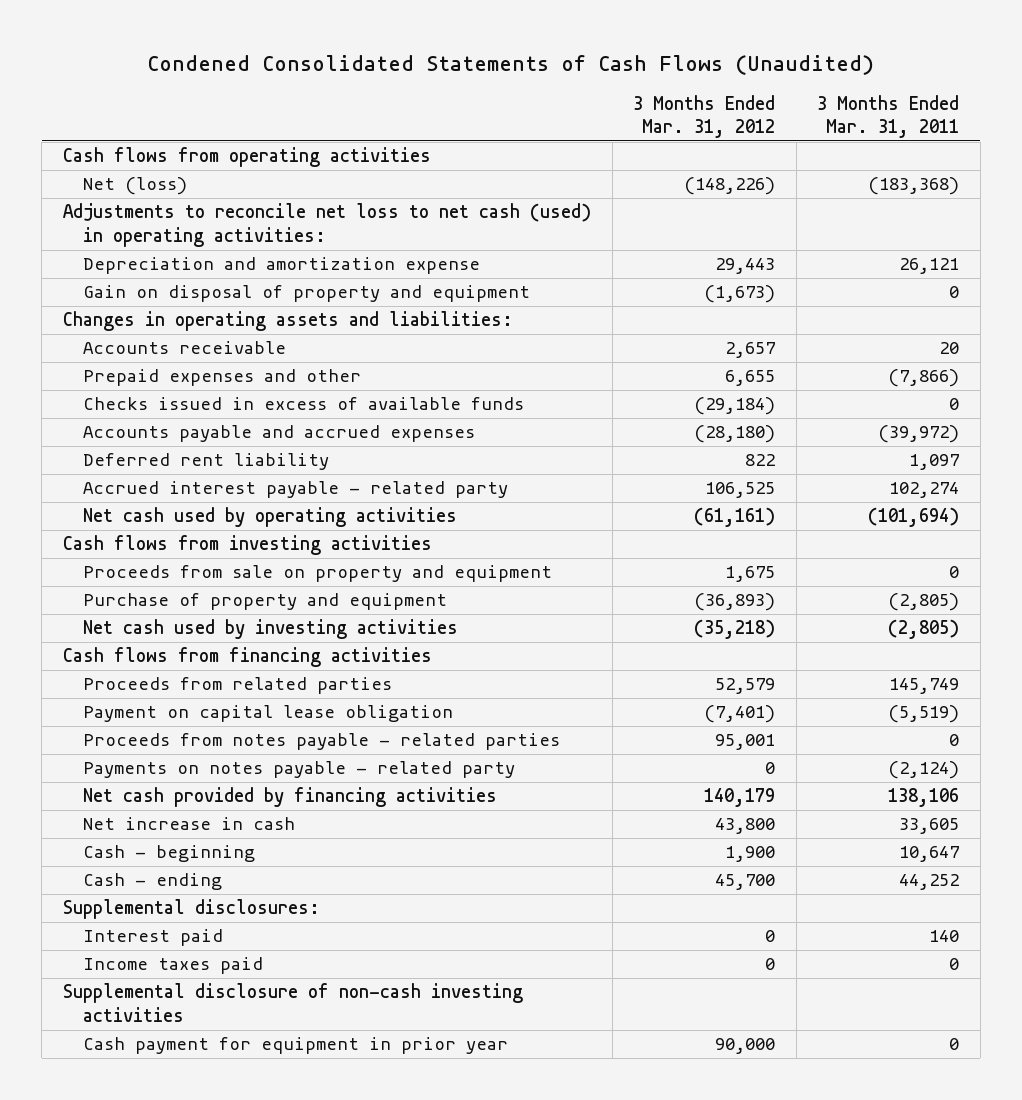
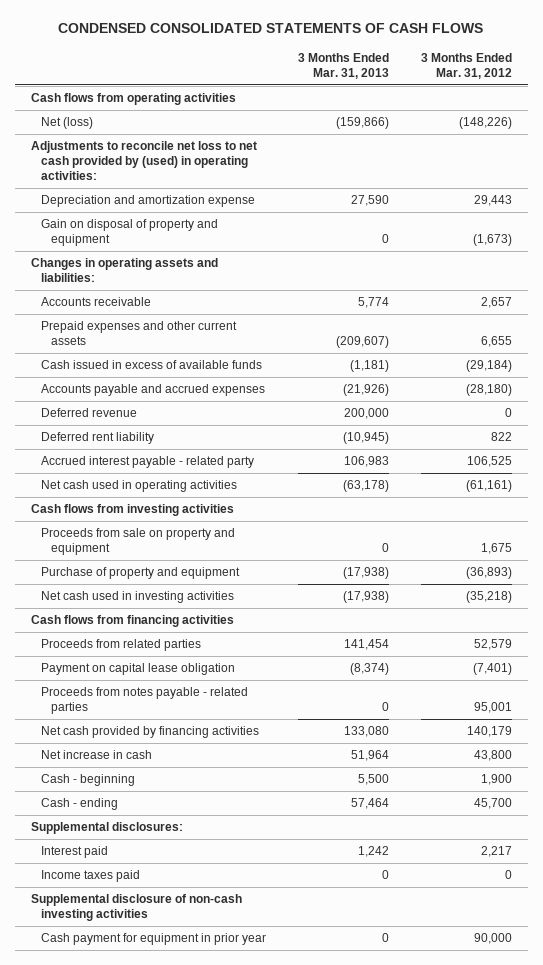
- Condened Consolidated Statements of Cash Flows (Unaudited)
+ CONDENSED CONSOLIDATED STATEMENTS OF CASH FLOWS
- | 3 Months Ended Mar. 31, 2012 | 3 Months Ended Mar. 31, 2011
+ | 3 Months Ended Mar. 31, 2013 | 3 Months Ended Mar. 31, 2012
- Adjustments to reconcile net loss to net cash (used) in operating activities:
+ Adjustments to reconcile net loss to net cash provided by (used) in operating activities:
- Prepaid expenses and other | 6,655 | (7,866)
- Checks issued in excess of available funds | (29,184) | 0
+ Prepaid expenses and other current assets | (209,607) | 6,655
+ Cash issued in excess of available funds | (1,181) | (29,184)
+ Deferred revenue | 200,000 | 0
- Net cash used by operating activities | (61,161) | (101,694)
+ Net cash used in operating activities | (63,178) | (61,161)
- Net cash used by investing activities | (35,218) | (2,805)
+ Net cash used in investing activities | (17,938) | (35,218)
- Payments on notes payable - related party | 0 | (2,124)
- Interest paid | 0 | 140
+ Interest paid | 1,242 | 2,217

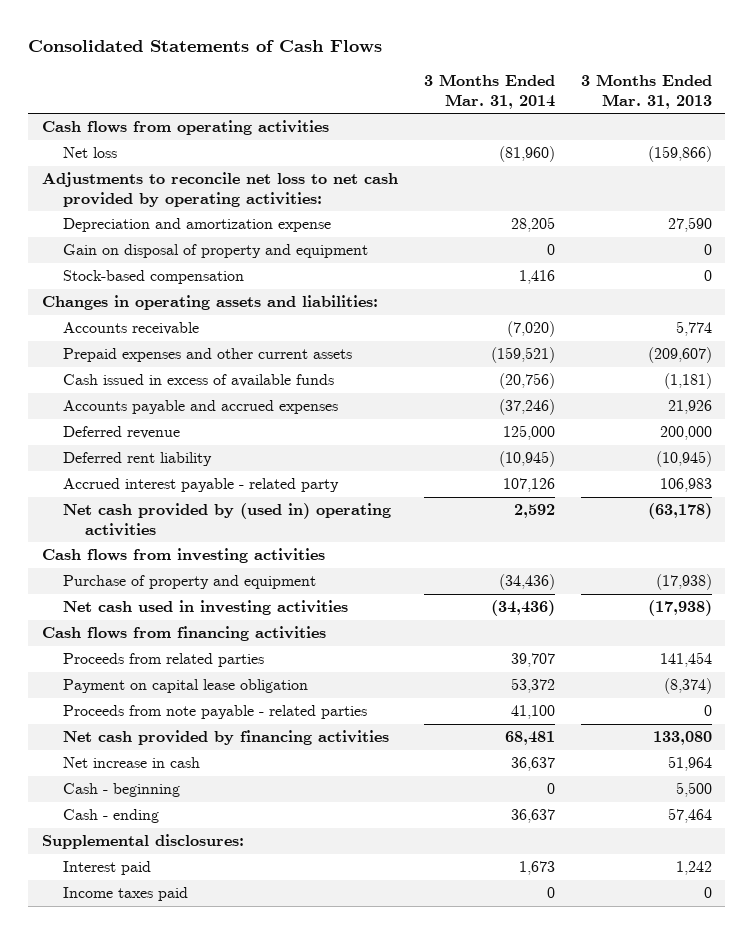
- CONDENSED CONSOLIDATED STATEMENTS OF CASH FLOWS
+ Consolidated Statements of Cash Flows
- | 3 Months Ended Mar. 31, 2013 | 3 Months Ended Mar. 31, 2012
+ | 3 Months Ended Mar. 31, 2014 | 3 Months Ended Mar. 31, 2013
- Net (loss) | (159,866) | (148,226)
- Adjustments to reconcile net loss to net cash provided by (used) in operating activities:
+ Net loss | (81,960) | (159,866)
+ Adjustments to reconcile net loss to net cash provided by operating activities:
+ Stock-based compensation | 1,416 | 0
- Accounts payable and accrued expenses | (21,926) | (28,180)
+ Accounts payable and accrued expenses | (37,246) | 21,926
- Net cash used in operating activities | (63,178) | (61,161)
+ Net cash provided by (used in) operating activities | 2,592 | (63,178)
- Proceeds from sale on property and equipment | 0 | 1,675
- Proceeds from notes payable - related parties | 0 | 95,001
+ Proceeds from note payable - related parties | 41,100 | 0
- Supplemental disclosure of non-cash investing activities
- Cash payment for equipment in prior year | 0 | 90,000

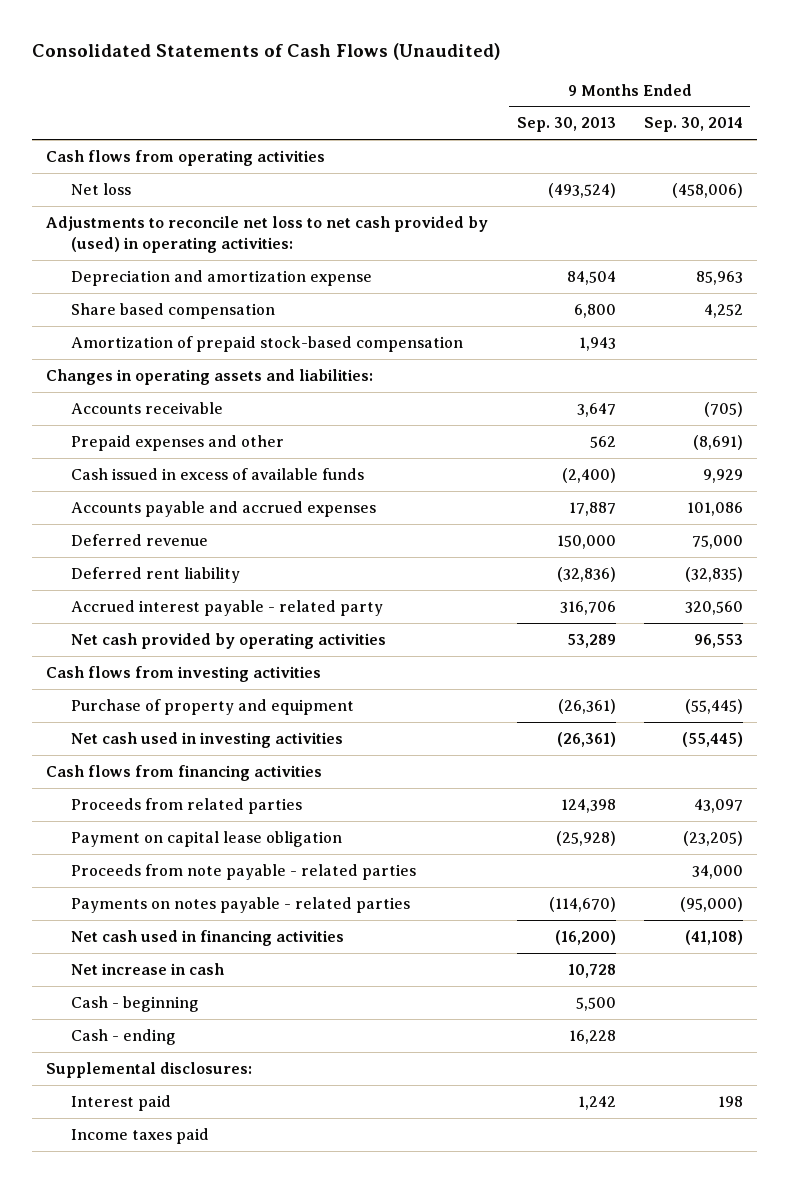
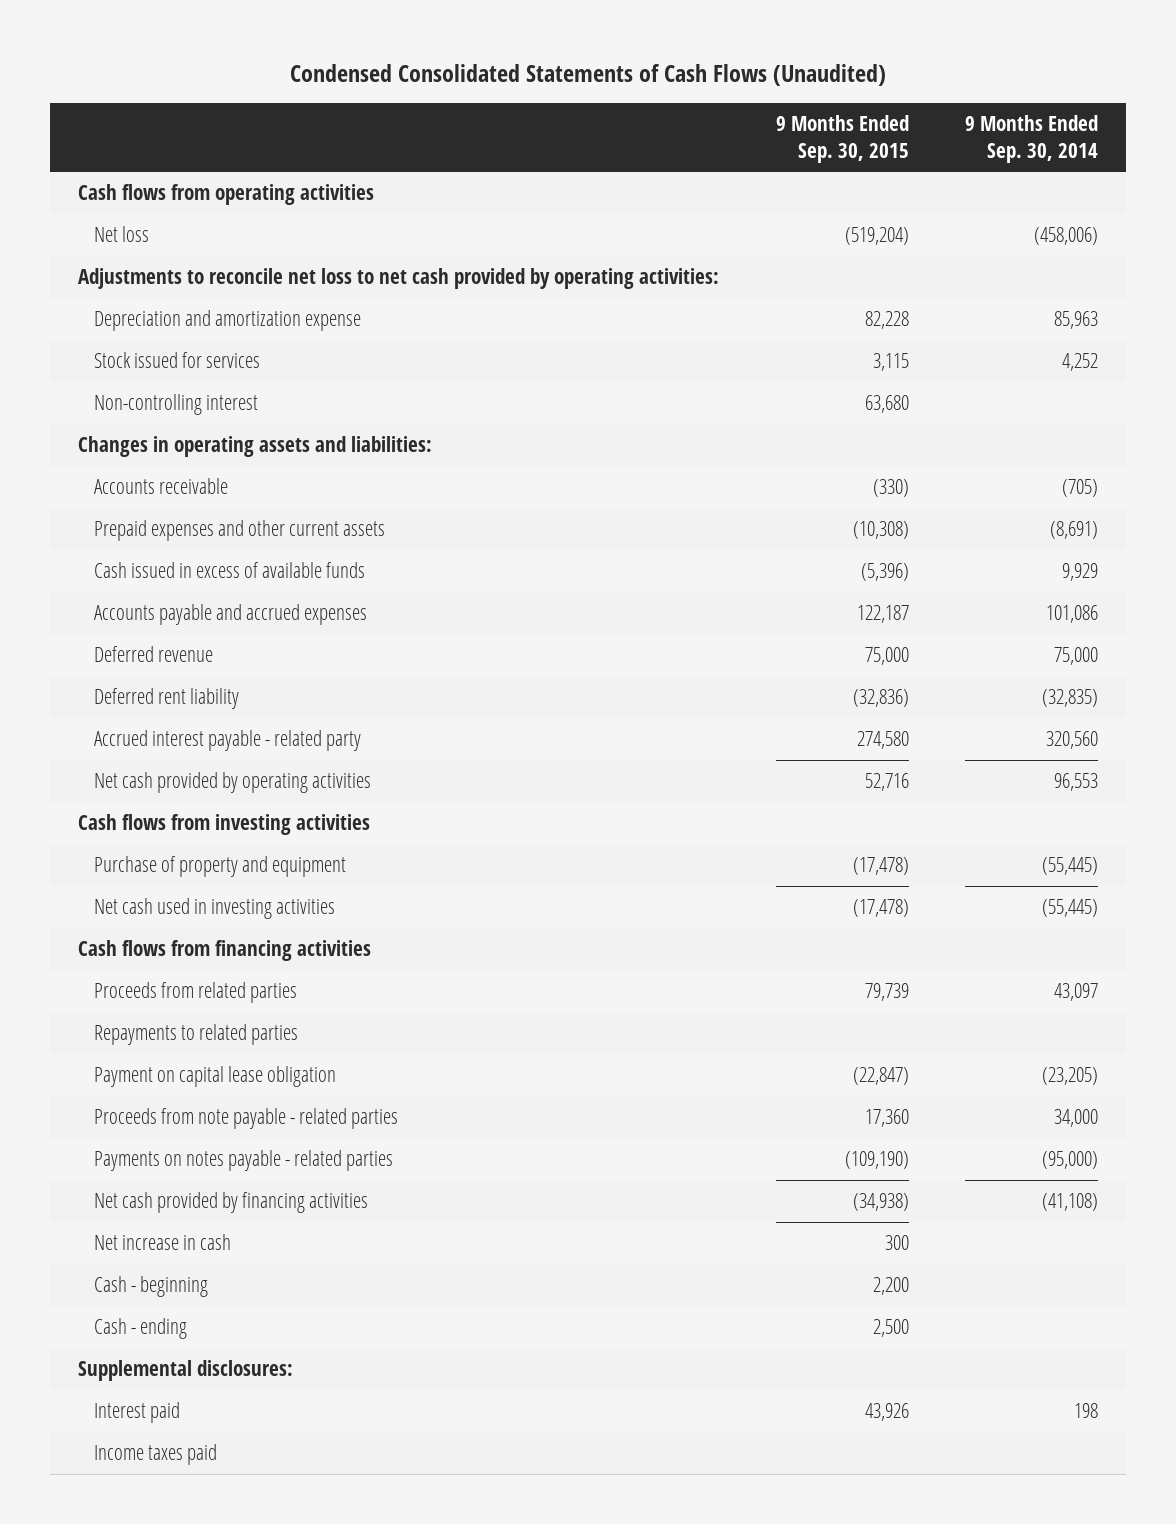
- Consolidated Statements of Cash Flows (Unaudited)
+ Condensed Consolidated Statements of Cash Flows (Unaudited)
- | 9 Months Ended Sep. 30, 2013 | 9 Months Ended Sep. 30, 2014
+ | 9 Months Ended Sep. 30, 2015 | 9 Months Ended Sep. 30, 2014
- Adjustments to reconcile net loss to net cash provided by (used) in operating activities:
+ Adjustments to reconcile net loss to net cash provided by operating activities:
- Share based compensation | 6,800 | 4,252
- Amortization of prepaid stock-based compensation | 1,943 |
+ Stock issued for services | 3,115 | 4,252
+ Non-controlling interest | 63,680 |
- Prepaid expenses and other | 562 | (8,691)
+ Prepaid expenses and other current assets | (10,308) | (8,691)
+ Repayments to related parties
- Net cash used in financing activities | (16,200) | (41,108)
+ Net cash provided by financing activities | (34,938) | (41,108)

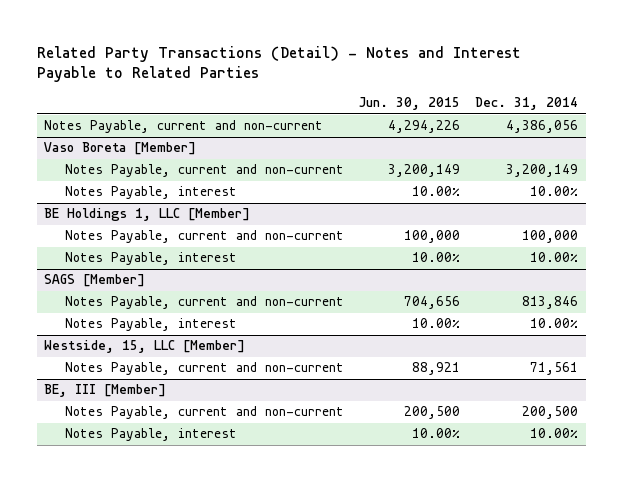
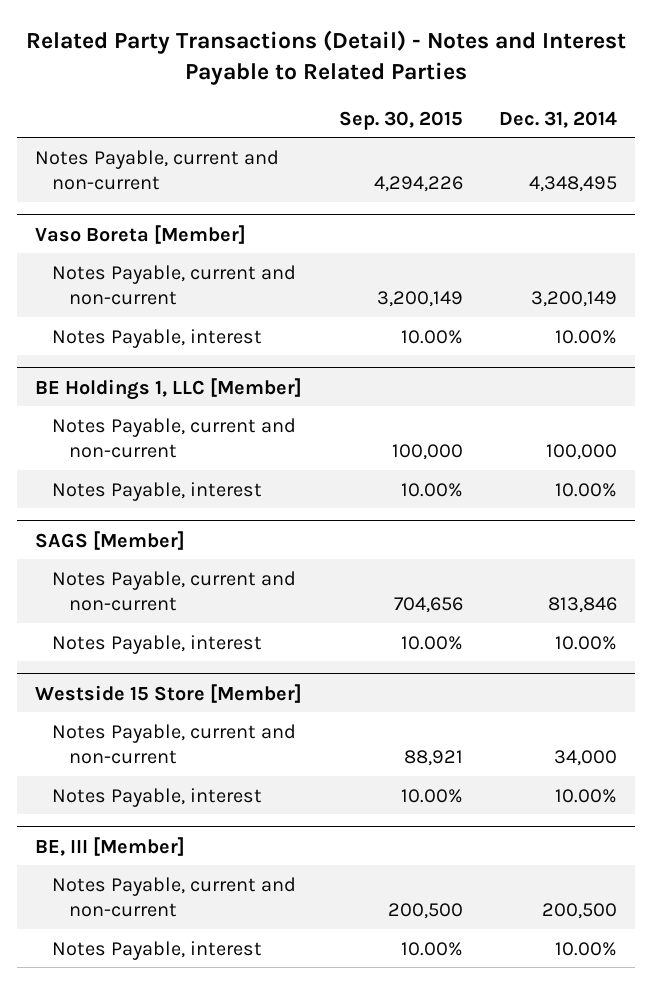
- | Jun. 30, 2015 | Dec. 31, 2014
+ | Sep. 30, 2015 | Dec. 31, 2014
- Notes Payable, current and non-current | 4,294,226 | 4,386,056
+ Notes Payable, current and non-current | 4,294,226 | 4,348,495
- Westside, 15, LLC [Member]
- Notes Payable, current and non-current | 88,921 | 71,561
+ Westside 15 Store [Member]
+ Notes Payable, current and non-current | 88,921 | 34,000
+ Notes Payable, interest | 10.00% | 10.00%

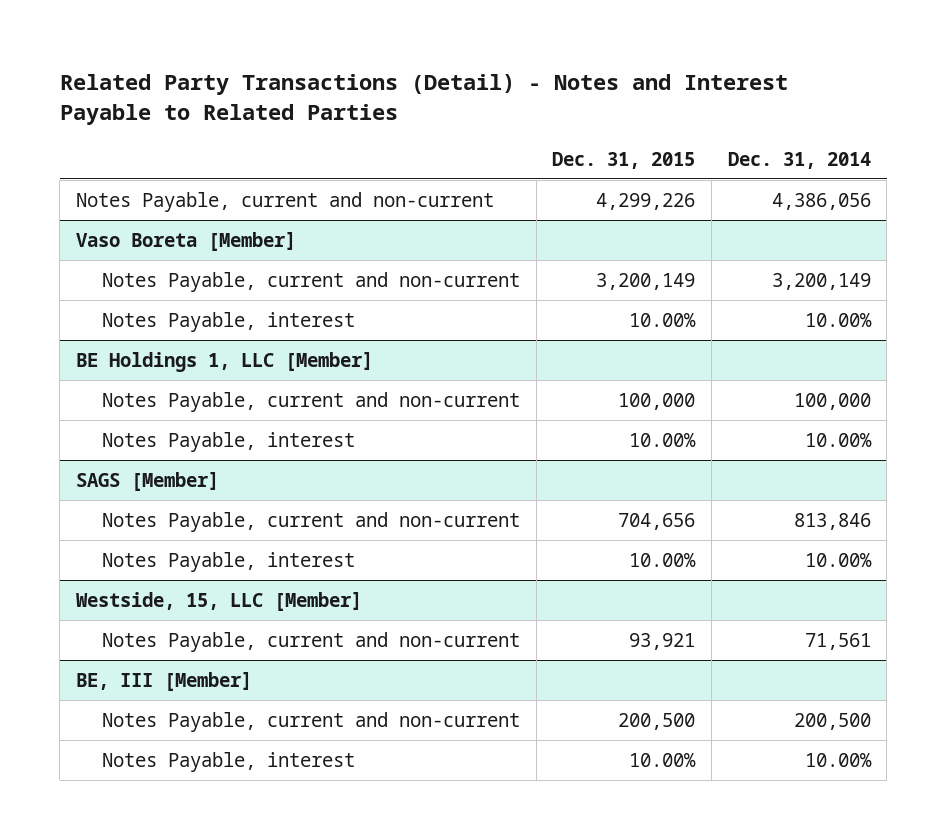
- | Sep. 30, 2015 | Dec. 31, 2014
+ | Dec. 31, 2015 | Dec. 31, 2014
- Notes Payable, current and non-current | 4,294,226 | 4,348,495
+ Notes Payable, current and non-current | 4,299,226 | 4,386,056
- Westside 15 Store [Member]
- Notes Payable, current and non-current | 88,921 | 34,000
- Notes Payable, interest | 10.00% | 10.00%
+ Westside, 15, LLC [Member]
+ Notes Payable, current and non-current | 93,921 | 71,561

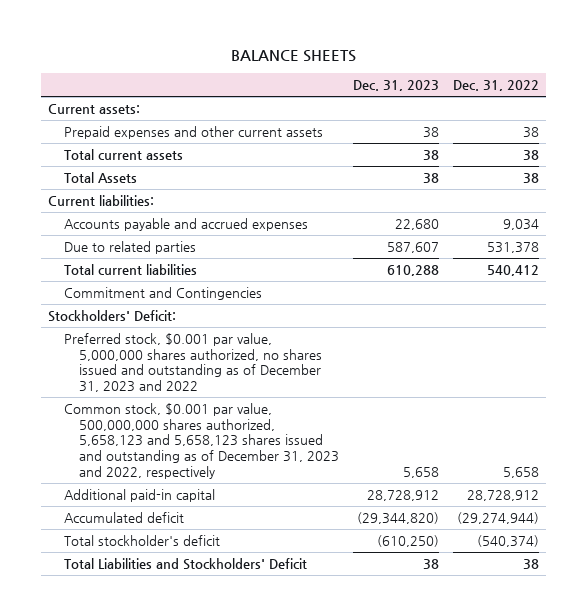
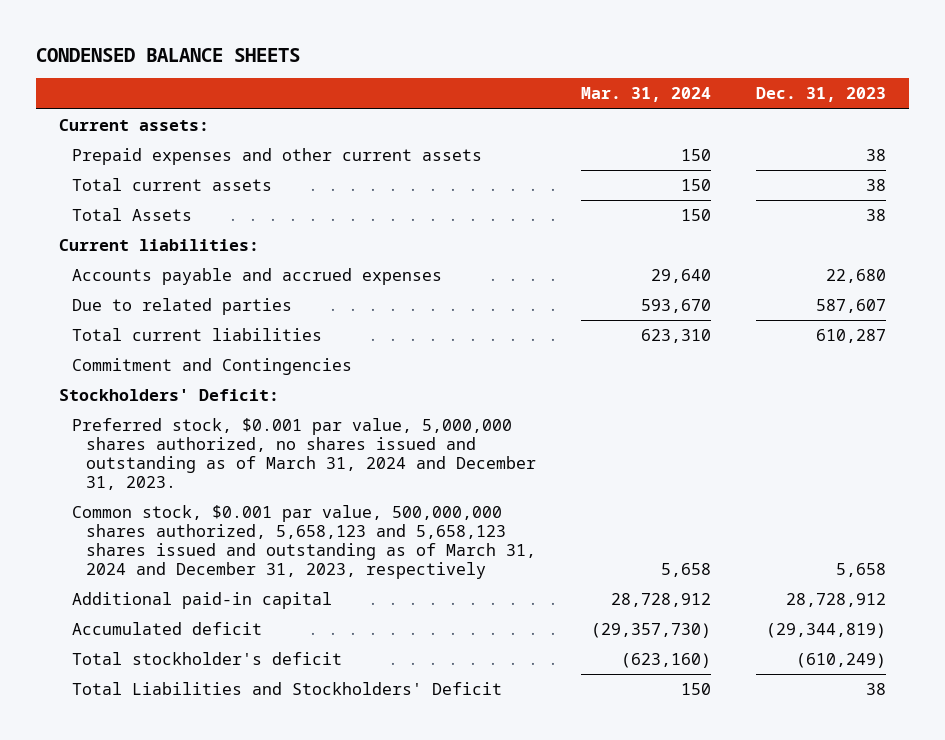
- BALANCE SHEETS
+ CONDENSED BALANCE SHEETS
- | Dec. 31, 2023 | Dec. 31, 2022
+ | Mar. 31, 2024 | Dec. 31, 2023
- Total current liabilities | 610,288 | 540,412
+ Total current liabilities | 623,310 | 610,287
- Preferred stock, $0.001 par value, 5,000,000 shares authorized, no shares issued and outstanding as of December 31, 2023 and 2022
- Common stock, $0.001 par value, 500,000,000 shares authorized, 5,658,123 and 5,658,123 shares issued and outstanding as of December 31, 2023 and 2022, respectively | 5,658 | 5,658
+ Preferred stock, $0.001 par value, 5,000,000 shares authorized, no shares issued and outstanding as of March 31, 2024 and December 31, 2023.
+ Common stock, $0.001 par value, 500,000,000 shares authorized, 5,658,123 and 5,658,123 shares issued and outstanding as of March 31, 2024 and December 31, 2023, respectively | 5,658 | 5,658
- Accumulated deficit | (29,344,820) | (29,274,944)
- Total stockholder's deficit | (610,250) | (540,374)
+ Accumulated deficit | (29,357,730) | (29,344,819)
+ Total stockholder's deficit | (623,160) | (610,249)

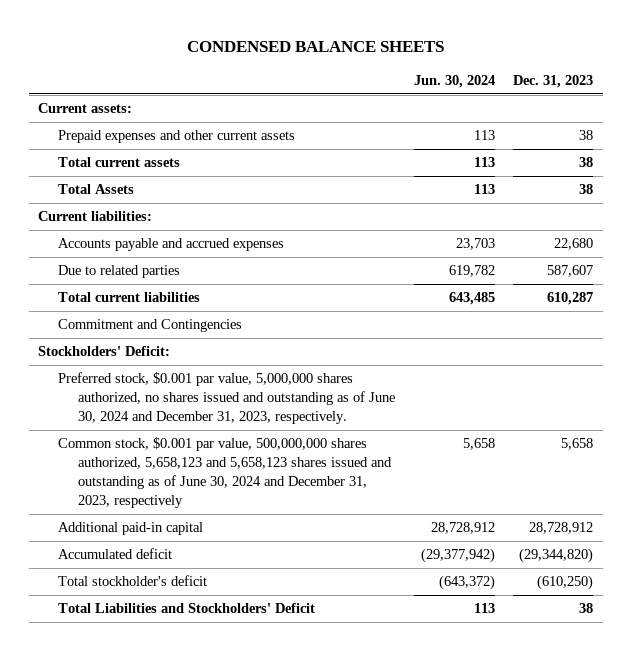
- | Mar. 31, 2024 | Dec. 31, 2023
+ | Jun. 30, 2024 | Dec. 31, 2023
- Preferred stock, $0.001 par value, 5,000,000 shares authorized, no shares issued and outstanding as of March 31, 2024 and December 31, 2023.
- Common stock, $0.001 par value, 500,000,000 shares authorized, 5,658,123 and 5,658,123 shares issued and outstanding as of March 31, 2024 and December 31, 2023, respectively | 5,658 | 5,658
+ Preferred stock, $0.001 par value, 5,000,000 shares authorized, no shares issued and outstanding as of June 30, 2024 and December 31, 2023, respectively.
+ Common stock, $0.001 par value, 500,000,000 shares authorized, 5,658,123 and 5,658,123 shares issued and outstanding as of June 30, 2024 and December 31, 2023, respectively | 5,658 | 5,658
- Accumulated deficit | (29,357,730) | (29,344,819)
- Total stockholder's deficit | (623,160) | (610,249)
+ Accumulated deficit | (29,377,942) | (29,344,820)
+ Total stockholder's deficit | (643,372) | (610,250)

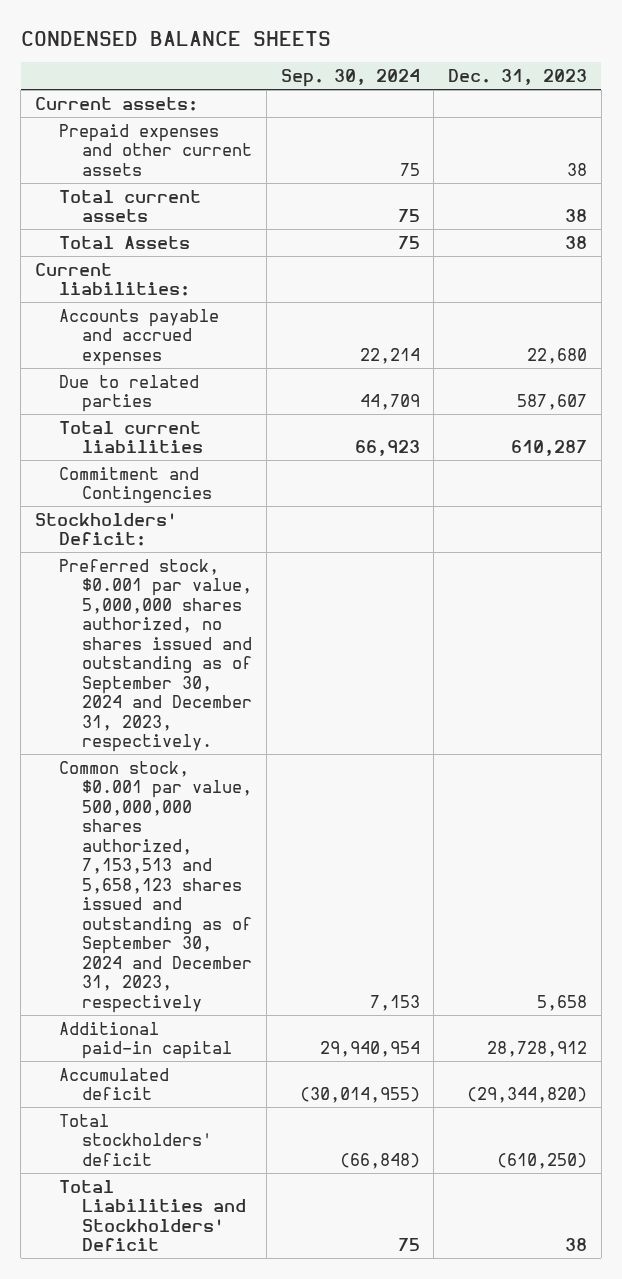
- | Jun. 30, 2024 | Dec. 31, 2023
+ | Sep. 30, 2024 | Dec. 31, 2023
- Preferred stock, $0.001 par value, 5,000,000 shares authorized, no shares issued and outstanding as of June 30, 2024 and December 31, 2023, respectively.
- Common stock, $0.001 par value, 500,000,000 shares authorized, 5,658,123 and 5,658,123 shares issued and outstanding as of June 30, 2024 and December 31, 2023, respectively | 5,658 | 5,658
+ Preferred stock, $0.001 par value, 5,000,000 shares authorized, no shares issued and outstanding as of September 30, 2024 and December 31, 2023, respectively.
+ Common stock, $0.001 par value, 500,000,000 shares authorized, 7,153,513 and 5,658,123 shares issued and outstanding as of September 30, 2024 and December 31, 2023, respectively | 7,153 | 5,658
- Total stockholder's deficit | (643,372) | (610,250)
+ Total stockholders' deficit | (66,848) | (610,250)

